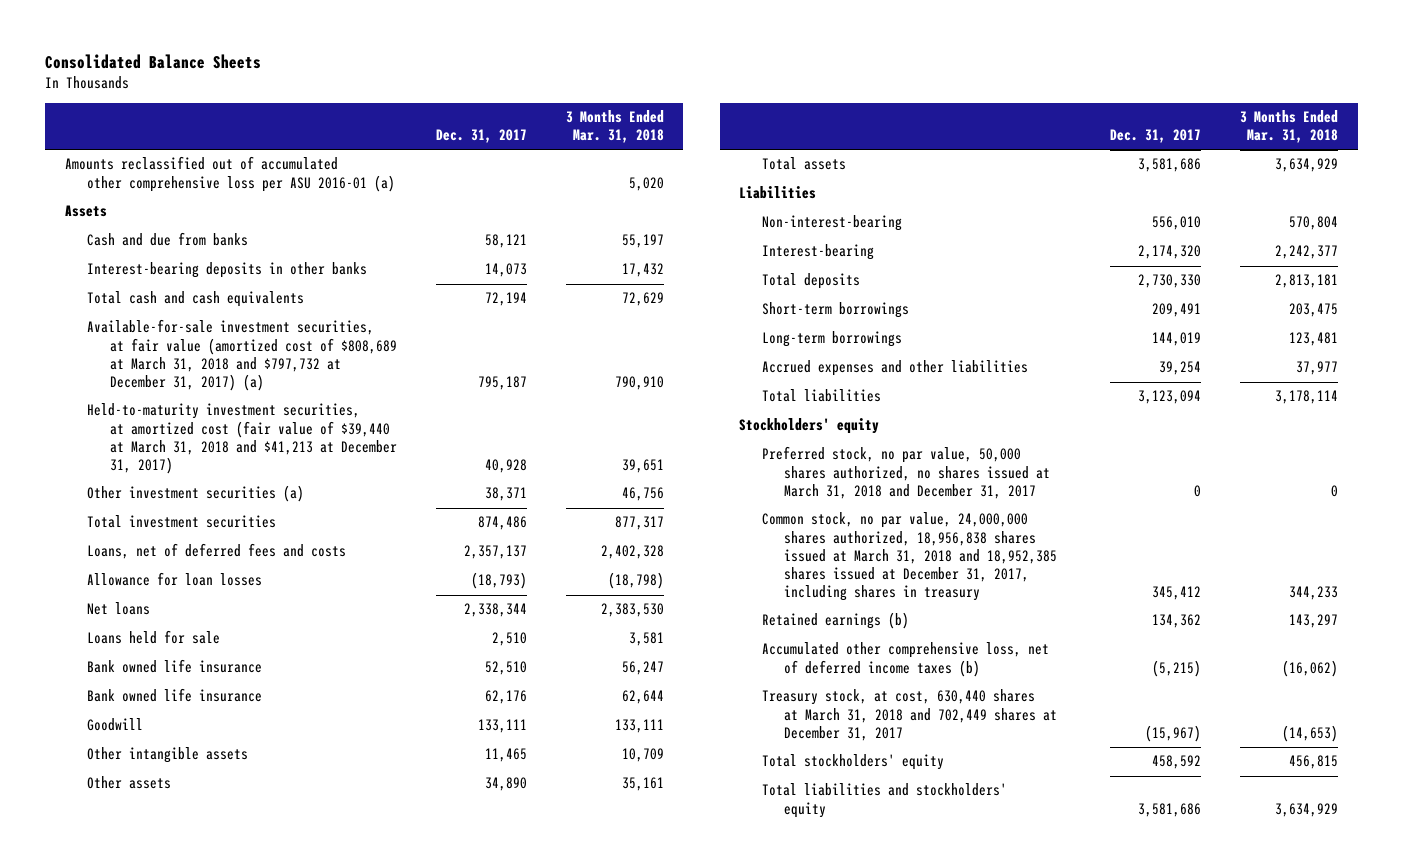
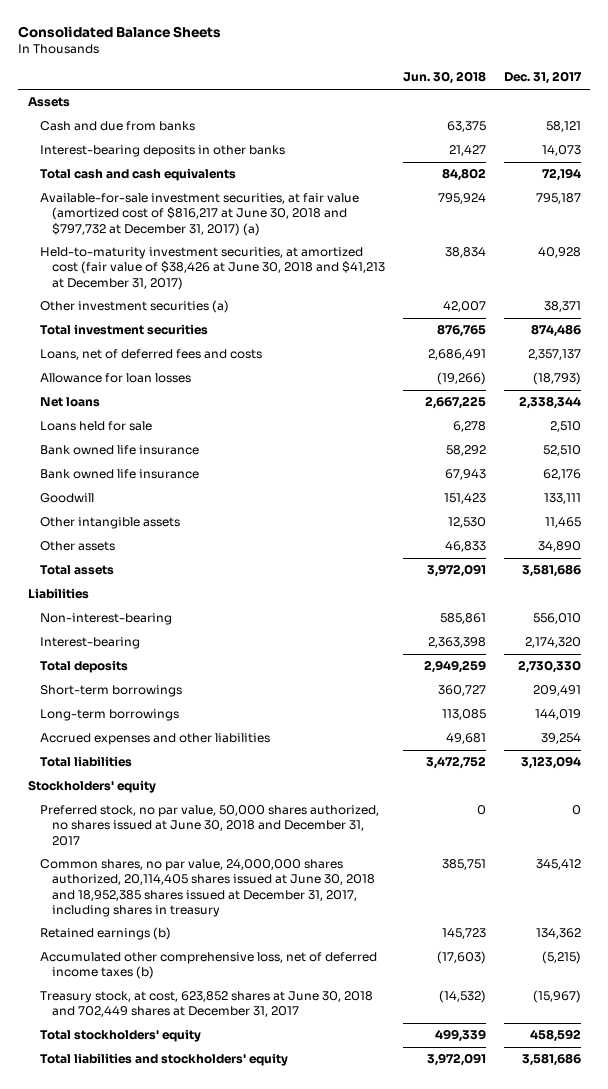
- | Dec. 31, 2017 | 3 Months Ended Mar. 31, 2018
+ | Jun. 30, 2018 | Dec. 31, 2017
- Amounts reclassified out of accumulated other comprehensive loss per ASU 2016-01 (a) | | 5,020
- Available-for-sale investment securities, at fair value (amortized cost of $808,689 at March 31, 2018 and $797,732 at December 31, 2017) (a) | 795,187 | 790,910
- Held-to-maturity investment securities, at amortized cost (fair value of $39,440 at March 31, 2018 and $41,213 at December 31, 2017) | 40,928 | 39,651
+ Available-for-sale investment securities, at fair value (amortized cost of $816,217 at June 30, 2018 and $797,732 at December 31, 2017) (a) | 795,924 | 795,187
+ Held-to-maturity investment securities, at amortized cost (fair value of $38,426 at June 30, 2018 and $41,213 at December 31, 2017) | 38,834 | 40,928
- Preferred stock, no par value, 50,000 shares authorized, no shares issued at March 31, 2018 and December 31, 2017 | 0 | 0
- Common stock, no par value, 24,000,000 shares authorized, 18,956,838 shares issued at March 31, 2018 and 18,952,385 shares issued at December 31, 2017, including shares in treasury | 345,412 | 344,233
+ Preferred stock, no par value, 50,000 shares authorized, no shares issued at June 30, 2018 and December 31, 2017 | 0 | 0
+ Common shares, no par value, 24,000,000 shares authorized, 20,114,405 shares issued at June 30, 2018 and 18,952,385 shares issued at December 31, 2017, including shares in treasury | 385,751 | 345,412
- Treasury stock, at cost, 630,440 shares at March 31, 2018 and 702,449 shares at December 31, 2017 | (15,967) | (14,653)
+ Treasury stock, at cost, 623,852 shares at June 30, 2018 and 702,449 shares at December 31, 2017 | (14,532) | (15,967)

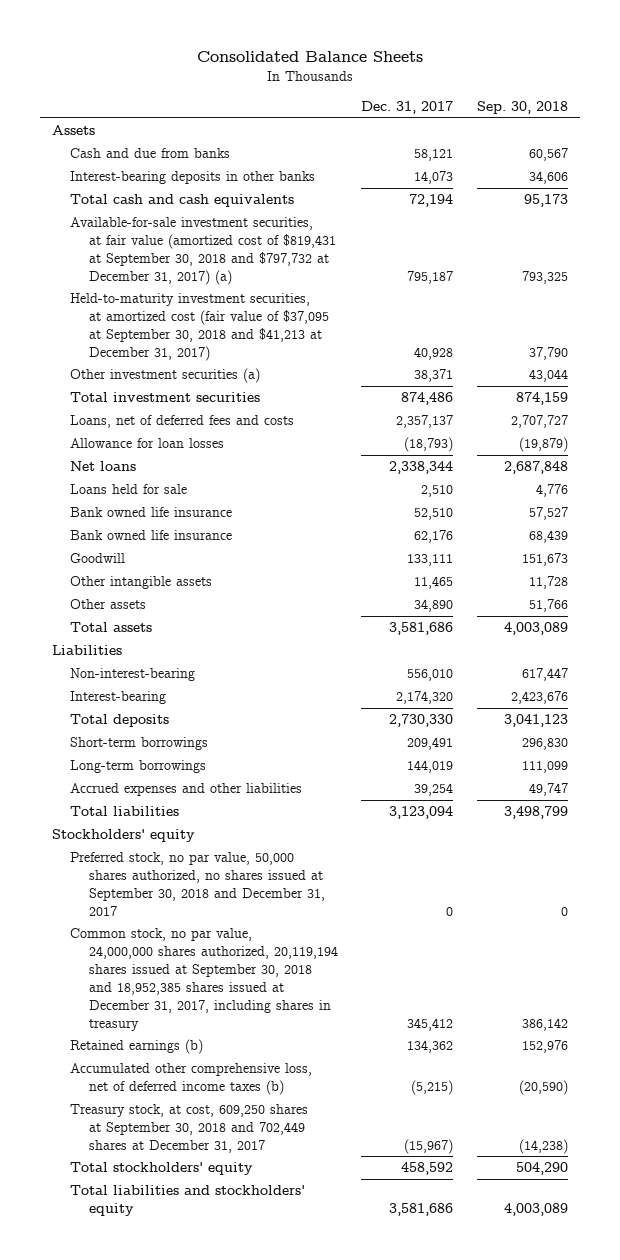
- | Jun. 30, 2018 | Dec. 31, 2017
+ | Dec. 31, 2017 | Sep. 30, 2018
- Available-for-sale investment securities, at fair value (amortized cost of $816,217 at June 30, 2018 and $797,732 at December 31, 2017) (a) | 795,924 | 795,187
- Held-to-maturity investment securities, at amortized cost (fair value of $38,426 at June 30, 2018 and $41,213 at December 31, 2017) | 38,834 | 40,928
+ Available-for-sale investment securities, at fair value (amortized cost of $819,431 at September 30, 2018 and $797,732 at December 31, 2017) (a) | 795,187 | 793,325
+ Held-to-maturity investment securities, at amortized cost (fair value of $37,095 at September 30, 2018 and $41,213 at December 31, 2017) | 40,928 | 37,790
- Preferred stock, no par value, 50,000 shares authorized, no shares issued at June 30, 2018 and December 31, 2017 | 0 | 0
- Common shares, no par value, 24,000,000 shares authorized, 20,114,405 shares issued at June 30, 2018 and 18,952,385 shares issued at December 31, 2017, including shares in treasury | 385,751 | 345,412
+ Preferred stock, no par value, 50,000 shares authorized, no shares issued at September 30, 2018 and December 31, 2017 | 0 | 0
+ Common stock, no par value, 24,000,000 shares authorized, 20,119,194 shares issued at September 30, 2018 and 18,952,385 shares issued at December 31, 2017, including shares in treasury | 345,412 | 386,142
- Treasury stock, at cost, 623,852 shares at June 30, 2018 and 702,449 shares at December 31, 2017 | (14,532) | (15,967)
+ Treasury stock, at cost, 609,250 shares at September 30, 2018 and 702,449 shares at December 31, 2017 | (15,967) | (14,238)

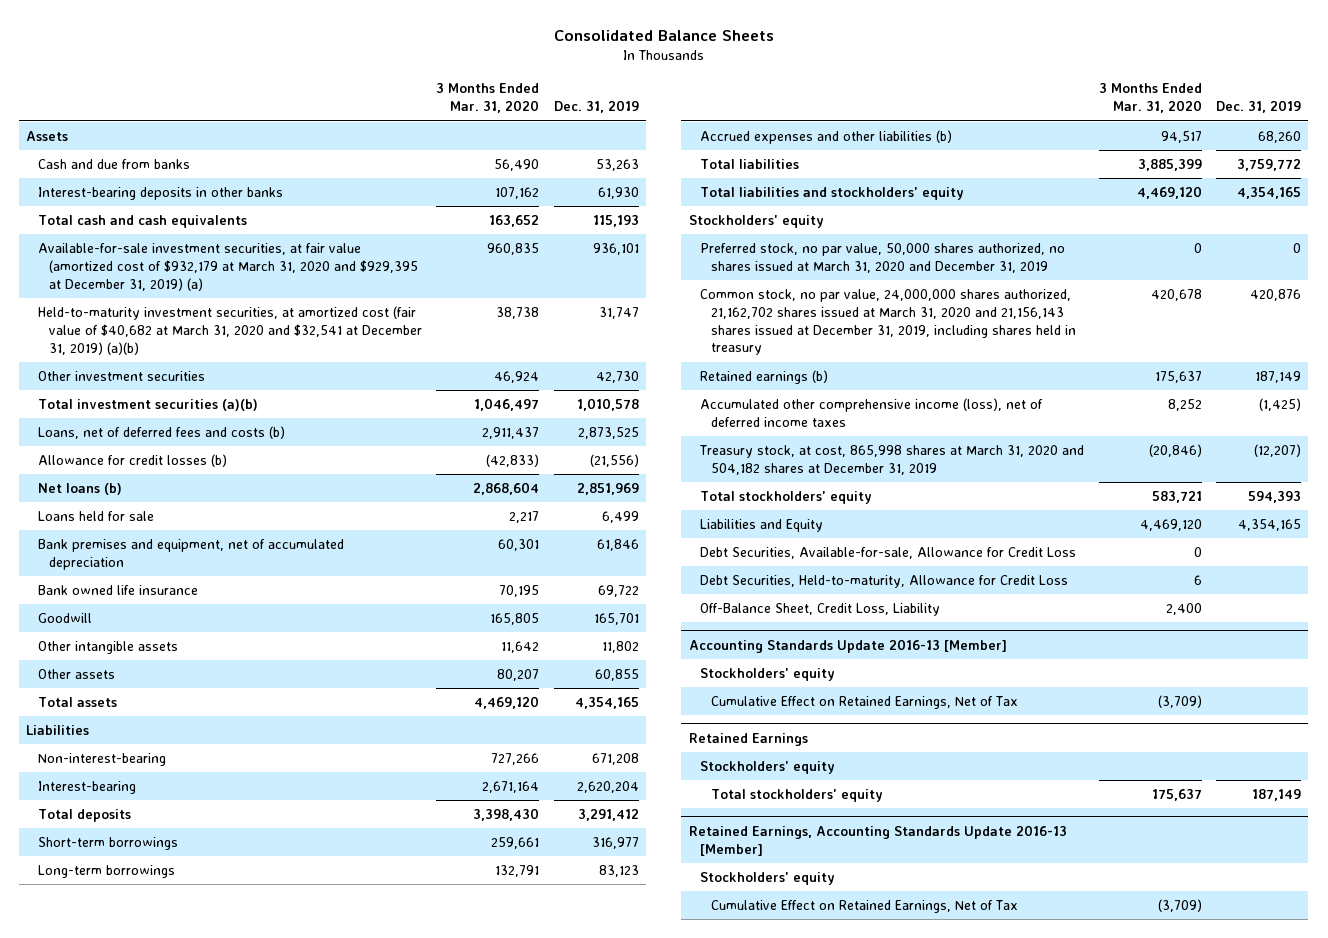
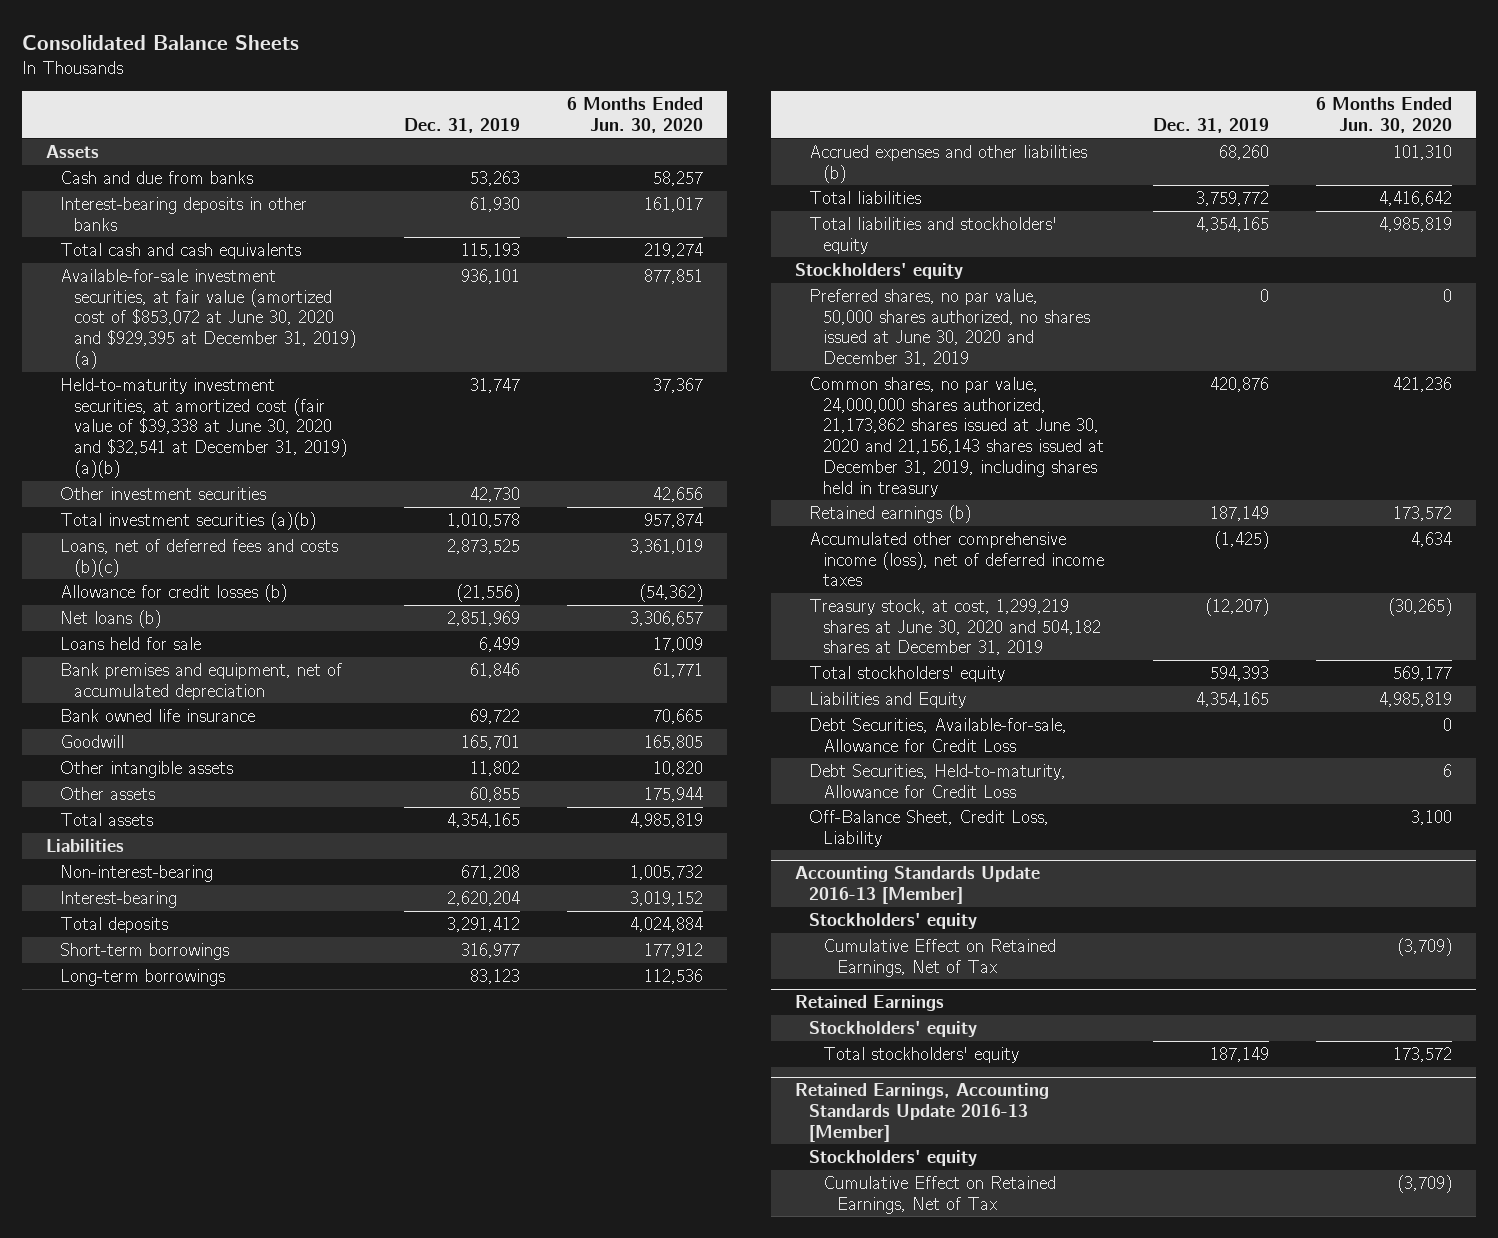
- | 3 Months Ended Mar. 31, 2020 | Dec. 31, 2019
+ | Dec. 31, 2019 | 6 Months Ended Jun. 30, 2020
- Available-for-sale investment securities, at fair value (amortized cost of $932,179 at March 31, 2020 and $929,395 at December 31, 2019) (a) | 960,835 | 936,101
- Held-to-maturity investment securities, at amortized cost (fair value of $40,682 at March 31, 2020 and $32,541 at December 31, 2019) (a)(b) | 38,738 | 31,747
+ Available-for-sale investment securities, at fair value (amortized cost of $853,072 at June 30, 2020 and $929,395 at December 31, 2019) (a) | 936,101 | 877,851
+ Held-to-maturity investment securities, at amortized cost (fair value of $39,338 at June 30, 2020 and $32,541 at December 31, 2019) (a)(b) | 31,747 | 37,367
- Loans, net of deferred fees and costs (b) | 2,911,437 | 2,873,525
+ Loans, net of deferred fees and costs (b)(c) | 2,873,525 | 3,361,019
- Preferred stock, no par value, 50,000 shares authorized, no shares issued at March 31, 2020 and December 31, 2019 | 0 | 0
- Common stock, no par value, 24,000,000 shares authorized, 21,162,702 shares issued at March 31, 2020 and 21,156,143 shares issued at December 31, 2019, including shares held in treasury | 420,678 | 420,876
+ Preferred shares, no par value, 50,000 shares authorized, no shares issued at June 30, 2020 and December 31, 2019 | 0 | 0
+ Common shares, no par value, 24,000,000 shares authorized, 21,173,862 shares issued at June 30, 2020 and 21,156,143 shares issued at December 31, 2019, including shares held in treasury | 420,876 | 421,236
- Treasury stock, at cost, 865,998 shares at March 31, 2020 and 504,182 shares at December 31, 2019 | (20,846) | (12,207)
+ Treasury stock, at cost, 1,299,219 shares at June 30, 2020 and 504,182 shares at December 31, 2019 | (12,207) | (30,265)

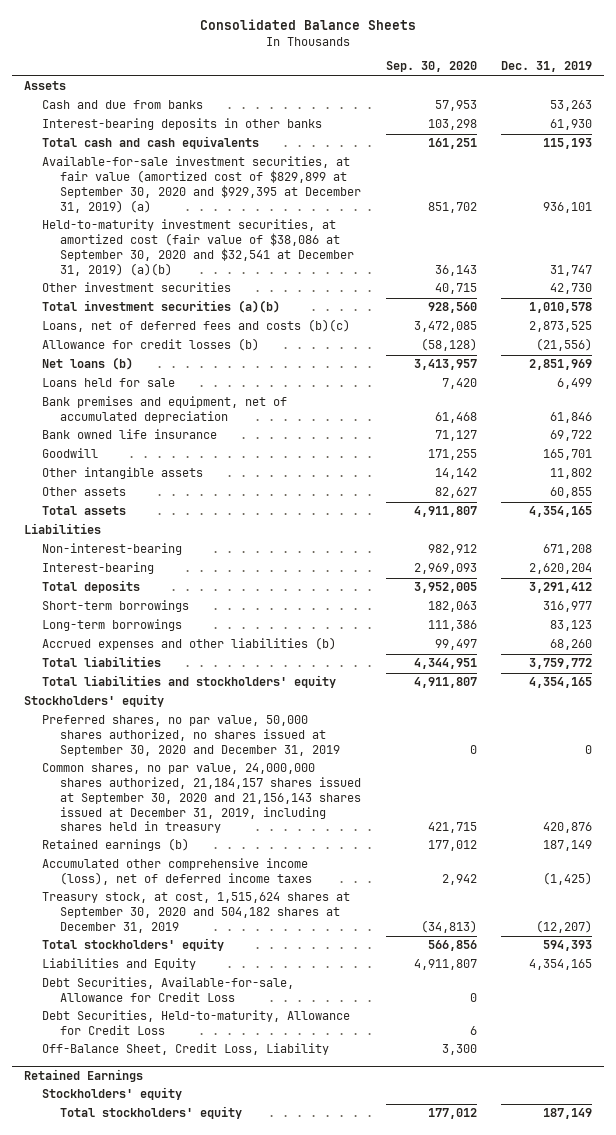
- | Dec. 31, 2019 | 6 Months Ended Jun. 30, 2020
+ | Sep. 30, 2020 | Dec. 31, 2019
- Available-for-sale investment securities, at fair value (amortized cost of $853,072 at June 30, 2020 and $929,395 at December 31, 2019) (a) | 936,101 | 877,851
- Held-to-maturity investment securities, at amortized cost (fair value of $39,338 at June 30, 2020 and $32,541 at December 31, 2019) (a)(b) | 31,747 | 37,367
+ Available-for-sale investment securities, at fair value (amortized cost of $829,899 at September 30, 2020 and $929,395 at December 31, 2019) (a) | 851,702 | 936,101
+ Held-to-maturity investment securities, at amortized cost (fair value of $38,086 at September 30, 2020 and $32,541 at December 31, 2019) (a)(b) | 36,143 | 31,747
- Preferred shares, no par value, 50,000 shares authorized, no shares issued at June 30, 2020 and December 31, 2019 | 0 | 0
- Common shares, no par value, 24,000,000 shares authorized, 21,173,862 shares issued at June 30, 2020 and 21,156,143 shares issued at December 31, 2019, including shares held in treasury | 420,876 | 421,236
+ Preferred shares, no par value, 50,000 shares authorized, no shares issued at September 30, 2020 and December 31, 2019 | 0 | 0
+ Common shares, no par value, 24,000,000 shares authorized, 21,184,157 shares issued at September 30, 2020 and 21,156,143 shares issued at December 31, 2019, including shares held in treasury | 421,715 | 420,876
- Treasury stock, at cost, 1,299,219 shares at June 30, 2020 and 504,182 shares at December 31, 2019 | (12,207) | (30,265)
+ Treasury stock, at cost, 1,515,624 shares at September 30, 2020 and 504,182 shares at December 31, 2019 | (34,813) | (12,207)
- Accounting Standards Update 2016-13 [Member]
- Stockholders' equity
- Cumulative Effect on Retained Earnings, Net of Tax | | (3,709)
- Retained Earnings, Accounting Standards Update 2016-13 [Member]
- Stockholders' equity
- Cumulative Effect on Retained Earnings, Net of Tax | | (3,709)

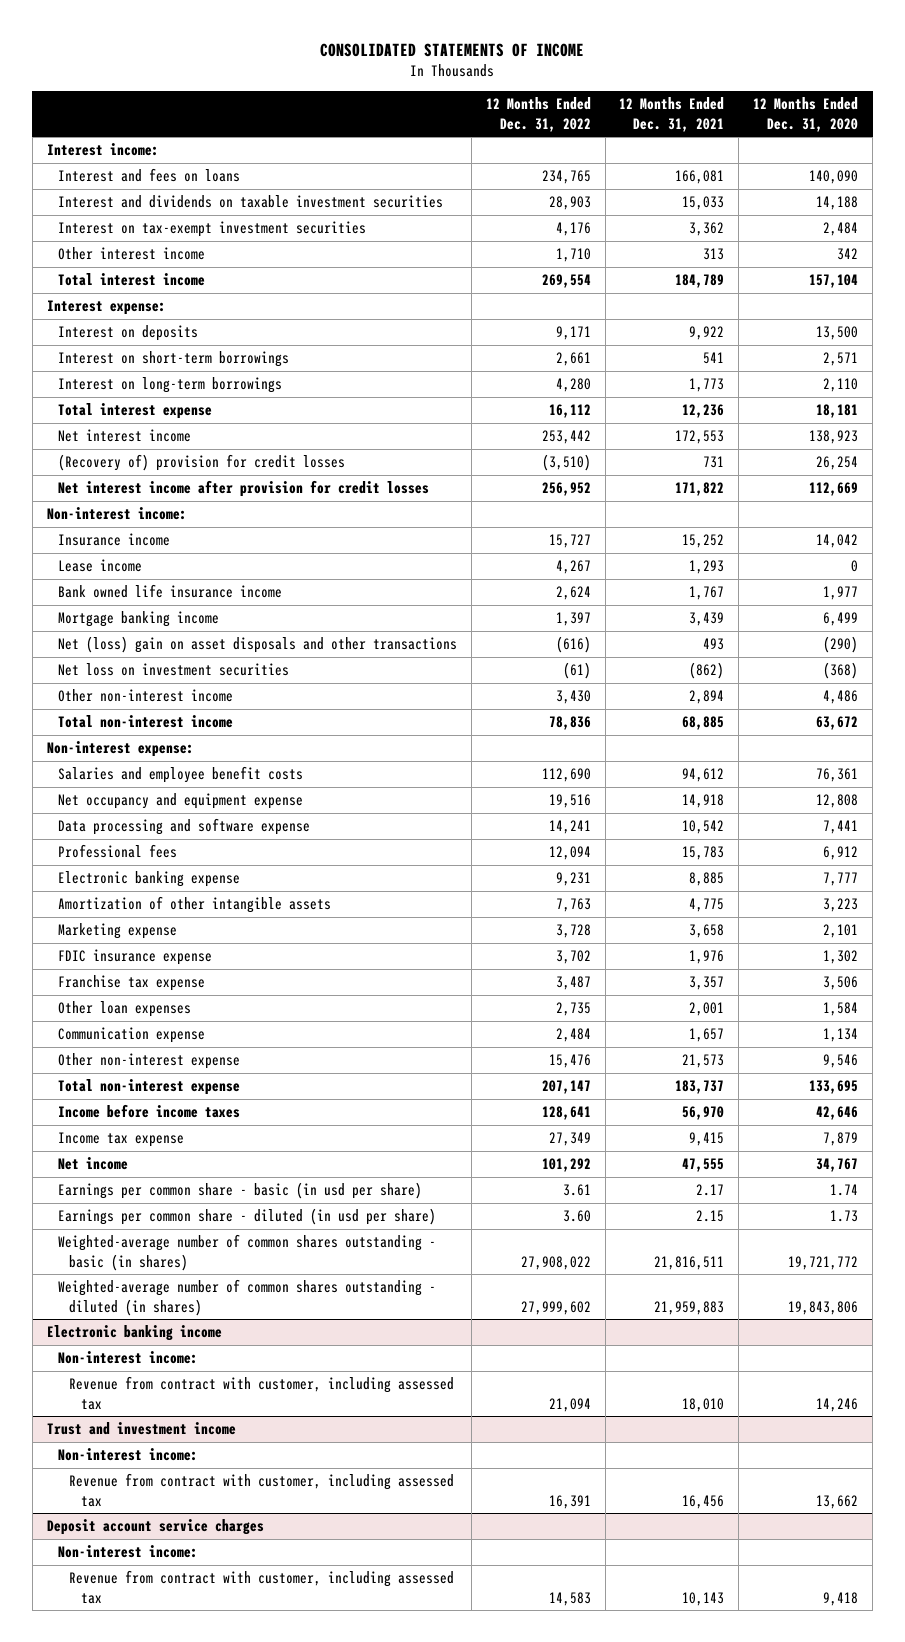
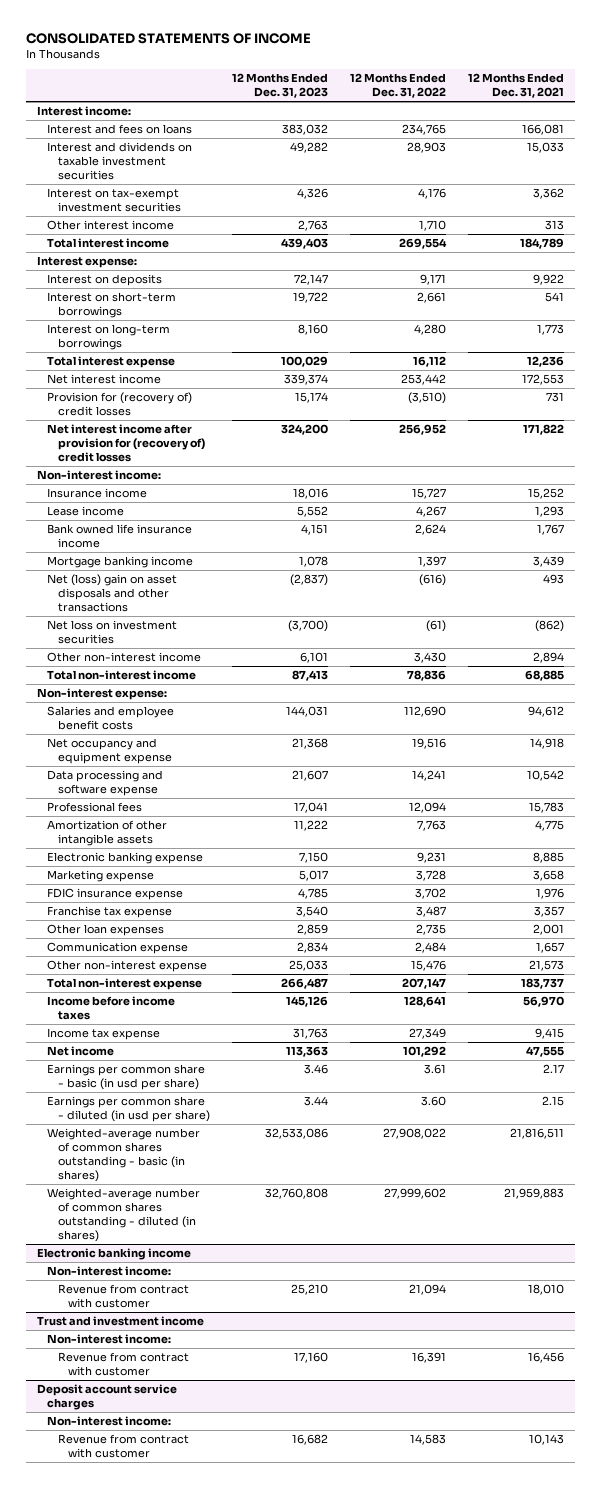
- | 12 Months Ended Dec. 31, 2022 | 12 Months Ended Dec. 31, 2021 | 12 Months Ended Dec. 31, 2020
+ | 12 Months Ended Dec. 31, 2023 | 12 Months Ended Dec. 31, 2022 | 12 Months Ended Dec. 31, 2021
- (Recovery of) provision for credit losses | (3,510) | 731 | 26,254
- Net interest income after provision for credit losses | 256,952 | 171,822 | 112,669
+ Provision for (recovery of) credit losses | 15,174 | (3,510) | 731
+ Net interest income after provision for (recovery of) credit losses | 324,200 | 256,952 | 171,822
moved down: Electronic banking expense | 7,150 | 9,231 | 8,885
@ Electronic banking income
- Revenue from contract with customer, including assessed tax | 21,094 | 18,010 | 14,246
+ Revenue from contract with customer | 25,210 | 21,094 | 18,010
@ Trust and investment income
- Revenue from contract with customer, including assessed tax | 16,391 | 16,456 | 13,662
+ Revenue from contract with customer | 17,160 | 16,391 | 16,456
@ Deposit account service charges
- Revenue from contract with customer, including assessed tax | 14,583 | 10,143 | 9,418
+ Revenue from contract with customer | 16,682 | 14,583 | 10,143

